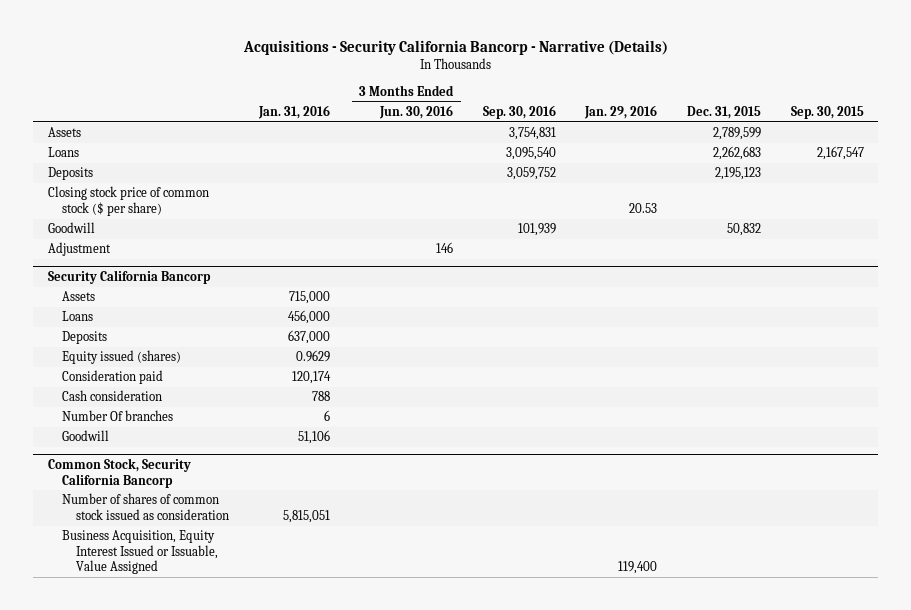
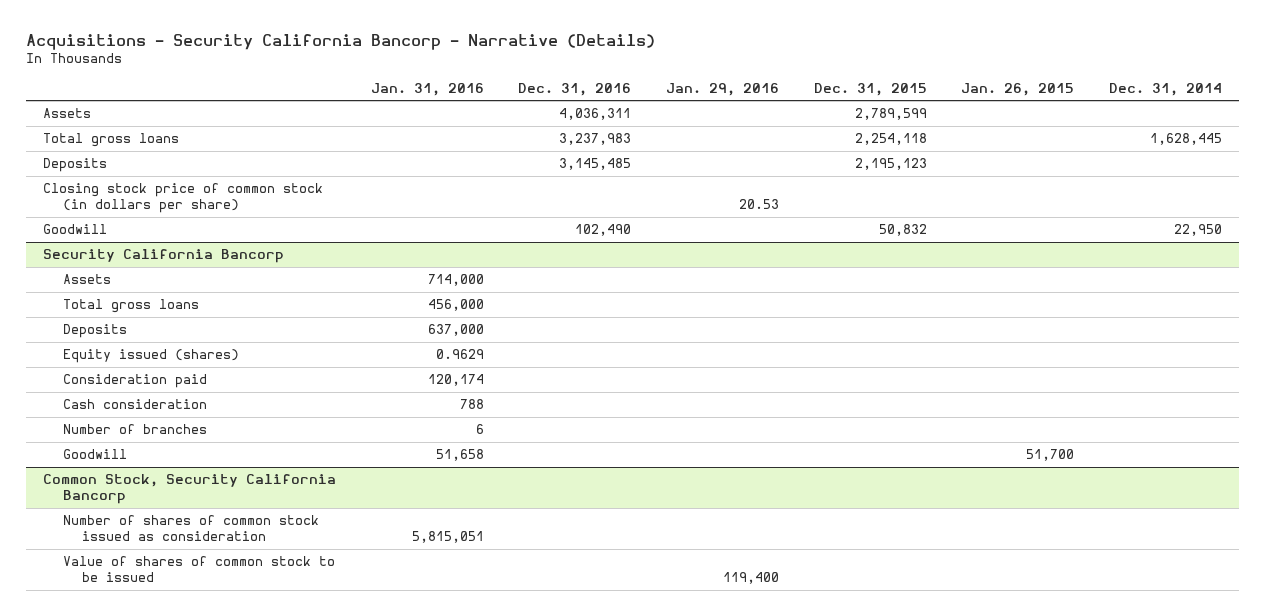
- | Jan. 31, 2016 | 3 Months Ended Jun. 30, 2016 | Sep. 30, 2016 | Jan. 29, 2016 | Dec. 31, 2015 | Sep. 30, 2015
+ | Jan. 31, 2016 | Dec. 31, 2016 | Jan. 29, 2016 | Dec. 31, 2015 | Jan. 26, 2015 | Dec. 31, 2014
- Loans | | | 3,095,540 | | 2,262,683 | 2,167,547
+ Total gross loans | | 3,237,983 | | 2,254,118 | | 1,628,445
- Closing stock price of common stock ($ per share) | | | | 20.53 | |
+ Closing stock price of common stock (in dollars per share) | | | 20.53 | | |
- Adjustment | | 146 | | | |
@ Security California Bancorp
- Assets | 715,000 | | | | |
- Loans | 456,000 | | | | |
+ Assets | 714,000 | | | | |
+ Total gross loans | 456,000 | | | | |
- Number Of branches | 6 | | | | |
- Goodwill | 51,106 | | | | |
+ Number of branches | 6 | | | | |
+ Goodwill | 51,658 | | | | 51,700 |
@ Common Stock, Security California Bancorp
- Business Acquisition, Equity Interest Issued or Issuable, Value Assigned | | | | 119,400 | |
+ Value of shares of common stock to be issued | | | 119,400 | | |

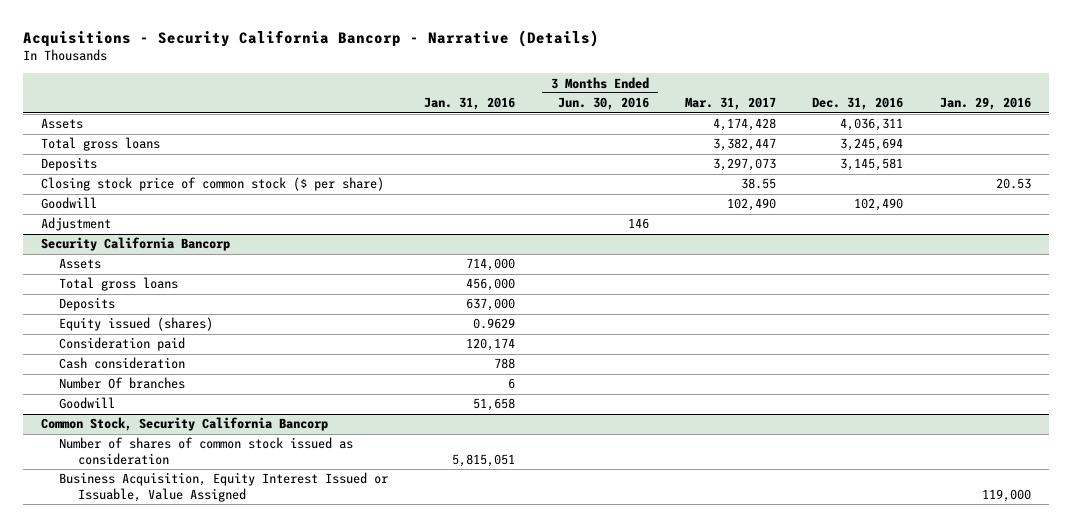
- | Jan. 31, 2016 | Dec. 31, 2016 | Jan. 29, 2016 | Dec. 31, 2015 | Jan. 26, 2015 | Dec. 31, 2014
+ | Jan. 31, 2016 | 3 Months Ended Jun. 30, 2016 | Mar. 31, 2017 | Dec. 31, 2016 | Jan. 29, 2016
- Total gross loans | | 3,237,983 | | 2,254,118 | | 1,628,445
- Deposits | | 3,145,485 | | 2,195,123 | |
- Closing stock price of common stock (in dollars per share) | | | 20.53 | | |
+ Total gross loans | | | 3,382,447 | 3,245,694 |
+ Deposits | | | 3,297,073 | 3,145,581 |
+ Closing stock price of common stock ($ per share) | | | 38.55 | | 20.53
+ Adjustment | | 146 | | |
@ Security California Bancorp
- Number of branches | 6 | | | | |
+ Number Of branches | 6 | | | |
@ Common Stock, Security California Bancorp
- Value of shares of common stock to be issued | | | 119,400 | | |
+ Business Acquisition, Equity Interest Issued or Issuable, Value Assigned | | | | | 119,000

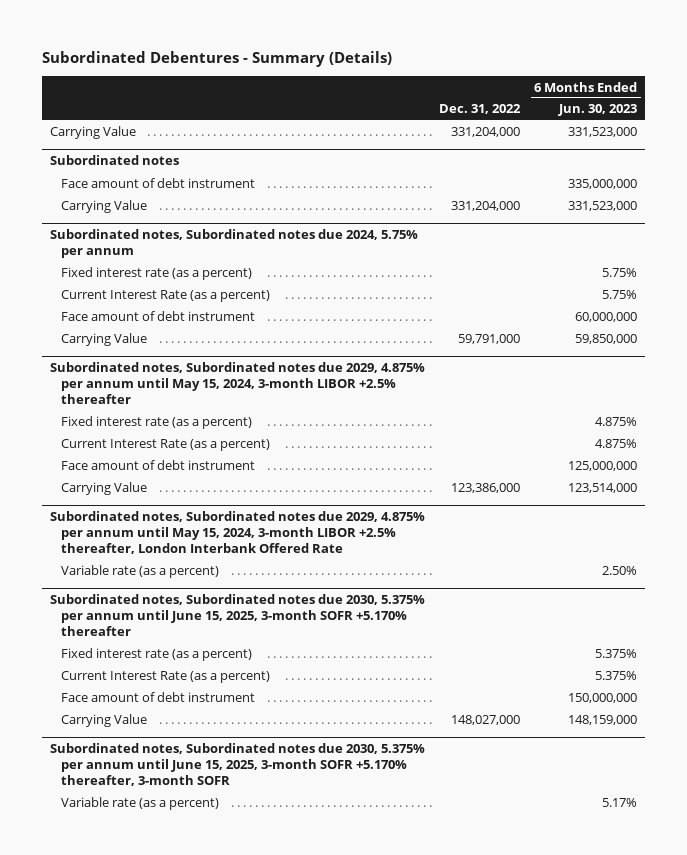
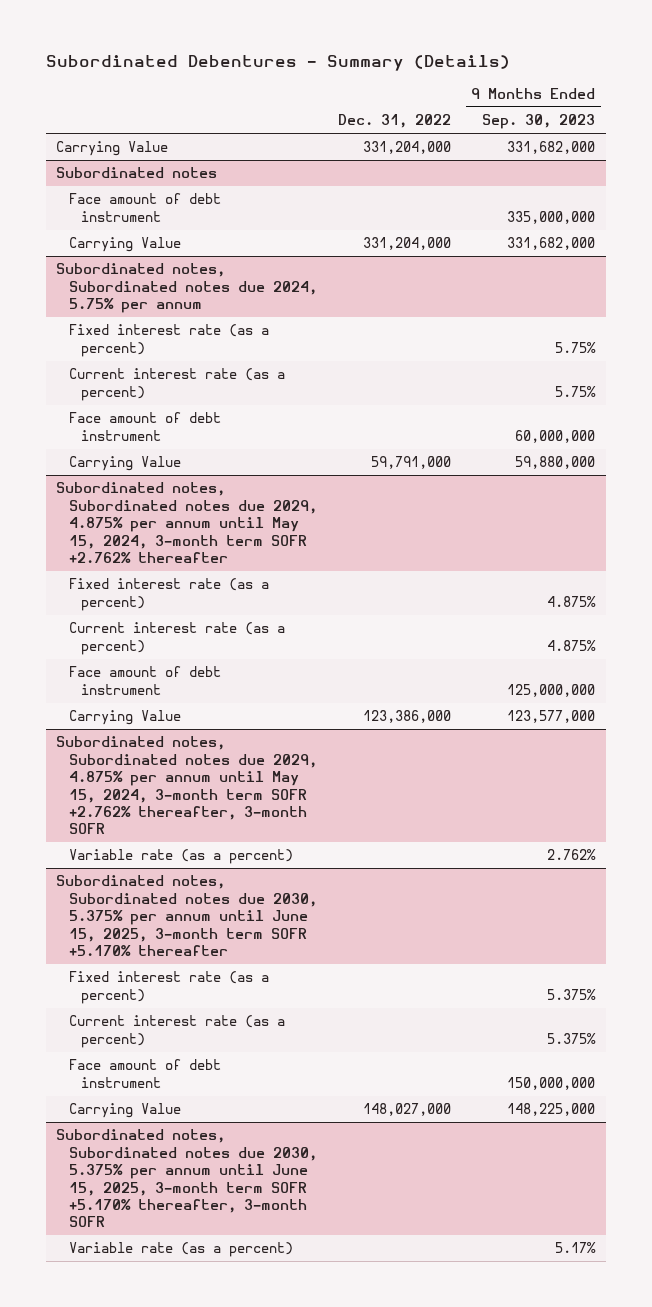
- | Dec. 31, 2022 | 6 Months Ended Jun. 30, 2023
+ | Dec. 31, 2022 | 9 Months Ended Sep. 30, 2023
@ Subordinated notes, Subordinated notes due 2024, 5.75% per annum
- Current Interest Rate (as a percent) | | 5.75%
+ Current interest rate (as a percent) | | 5.75%
- Subordinated notes, Subordinated notes due 2029, 4.875% per annum until May 15, 2024, 3-month LIBOR +2.5% thereafter
+ Subordinated notes, Subordinated notes due 2029, 4.875% per annum until May 15, 2024, 3-month term SOFR +2.762% thereafter
- Current Interest Rate (as a percent) | | 4.875%
+ Current interest rate (as a percent) | | 4.875%
- Subordinated notes, Subordinated notes due 2029, 4.875% per annum until May 15, 2024, 3-month LIBOR +2.5% thereafter, London Interbank Offered Rate
+ Subordinated notes, Subordinated notes due 2029, 4.875% per annum until May 15, 2024, 3-month term SOFR +2.762% thereafter, 3-month SOFR
- Subordinated notes, Subordinated notes due 2030, 5.375% per annum until June 15, 2025, 3-month SOFR +5.170% thereafter
+ Subordinated notes, Subordinated notes due 2030, 5.375% per annum until June 15, 2025, 3-month term SOFR +5.170% thereafter
- Current Interest Rate (as a percent) | | 5.375%
+ Current interest rate (as a percent) | | 5.375%
- Subordinated notes, Subordinated notes due 2030, 5.375% per annum until June 15, 2025, 3-month SOFR +5.170% thereafter, 3-month SOFR
+ Subordinated notes, Subordinated notes due 2030, 5.375% per annum until June 15, 2025, 3-month term SOFR +5.170% thereafter, 3-month SOFR

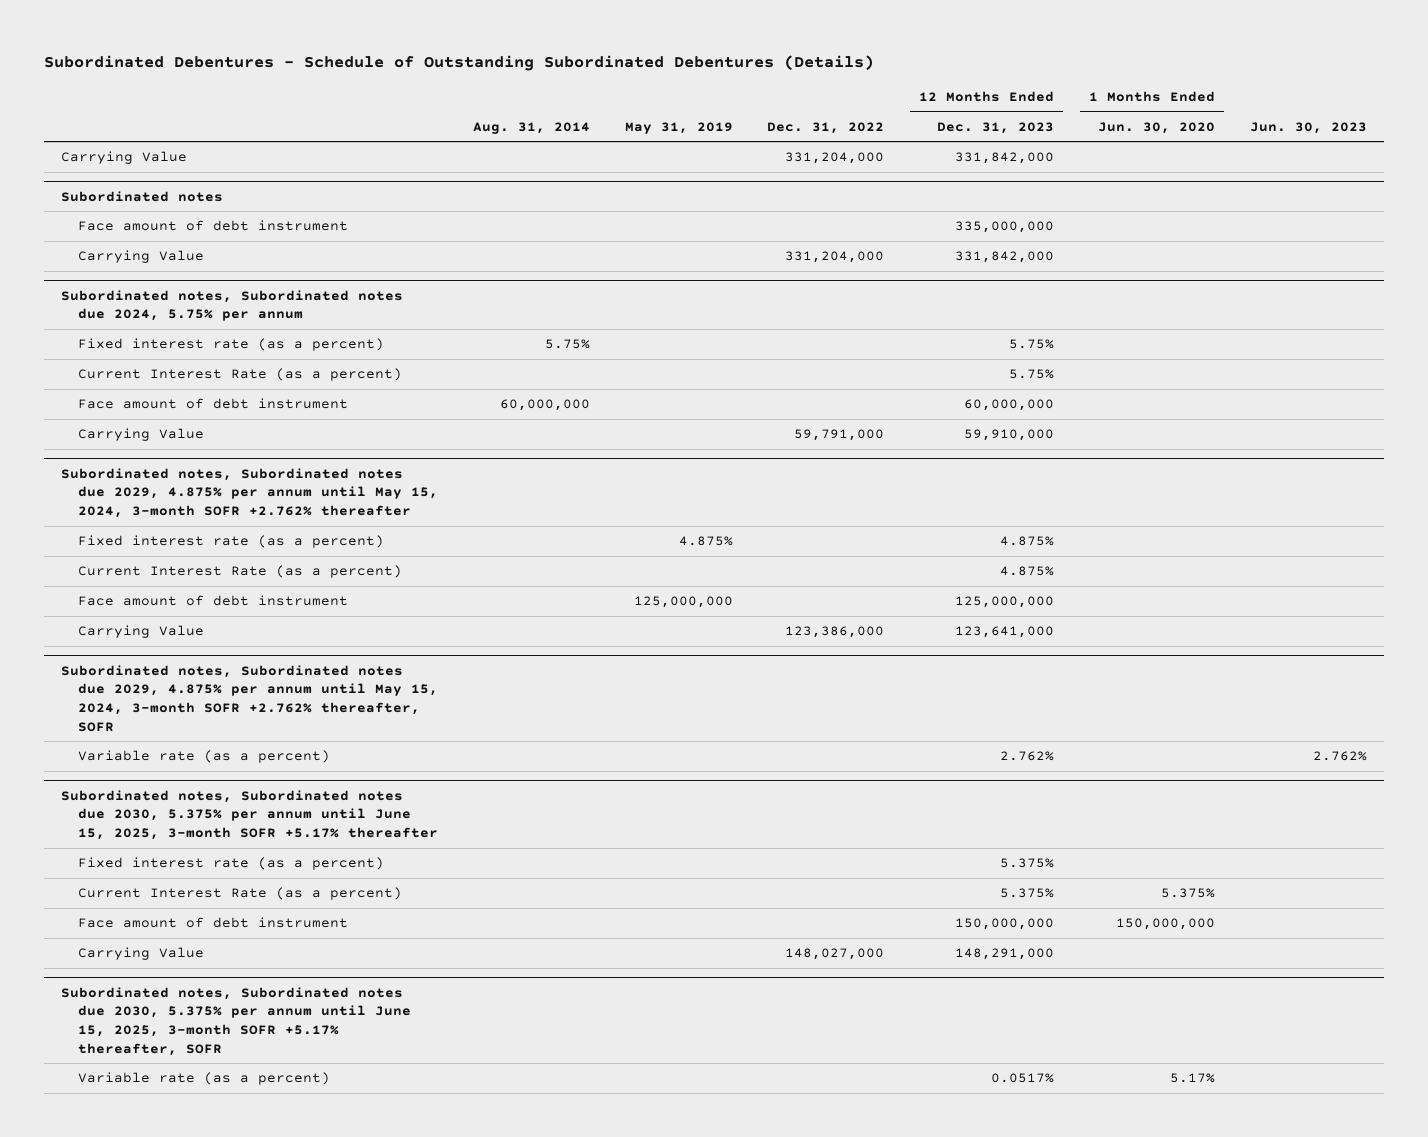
- Subordinated Debentures - Summary (Details)
+ Subordinated Debentures - Schedule of Outstanding Subordinated Debentures (Details)
- | Dec. 31, 2022 | 9 Months Ended Sep. 30, 2023
+ | Aug. 31, 2014 | May 31, 2019 | Dec. 31, 2022 | 12 Months Ended Dec. 31, 2023 | 1 Months Ended Jun. 30, 2020 | Jun. 30, 2023
@ Subordinated notes, Subordinated notes due 2024, 5.75% per annum
- Current interest rate (as a percent) | | 5.75%
+ Current Interest Rate (as a percent) | | | | 5.75% | |
- Subordinated notes, Subordinated notes due 2029, 4.875% per annum until May 15, 2024, 3-month term SOFR +2.762% thereafter
+ Subordinated notes, Subordinated notes due 2029, 4.875% per annum until May 15, 2024, 3-month SOFR +2.762% thereafter
- Current interest rate (as a percent) | | 4.875%
+ Current Interest Rate (as a percent) | | | | 4.875% | |
- Subordinated notes, Subordinated notes due 2029, 4.875% per annum until May 15, 2024, 3-month term SOFR +2.762% thereafter, 3-month SOFR
+ Subordinated notes, Subordinated notes due 2029, 4.875% per annum until May 15, 2024, 3-month SOFR +2.762% thereafter, SOFR
- Subordinated notes, Subordinated notes due 2030, 5.375% per annum until June 15, 2025, 3-month term SOFR +5.170% thereafter
+ Subordinated notes, Subordinated notes due 2030, 5.375% per annum until June 15, 2025, 3-month SOFR +5.17% thereafter
- Current interest rate (as a percent) | | 5.375%
+ Current Interest Rate (as a percent) | | | | 5.375% | 5.375% |
- Subordinated notes, Subordinated notes due 2030, 5.375% per annum until June 15, 2025, 3-month term SOFR +5.170% thereafter, 3-month SOFR
+ Subordinated notes, Subordinated notes due 2030, 5.375% per annum until June 15, 2025, 3-month SOFR +5.17% thereafter, SOFR

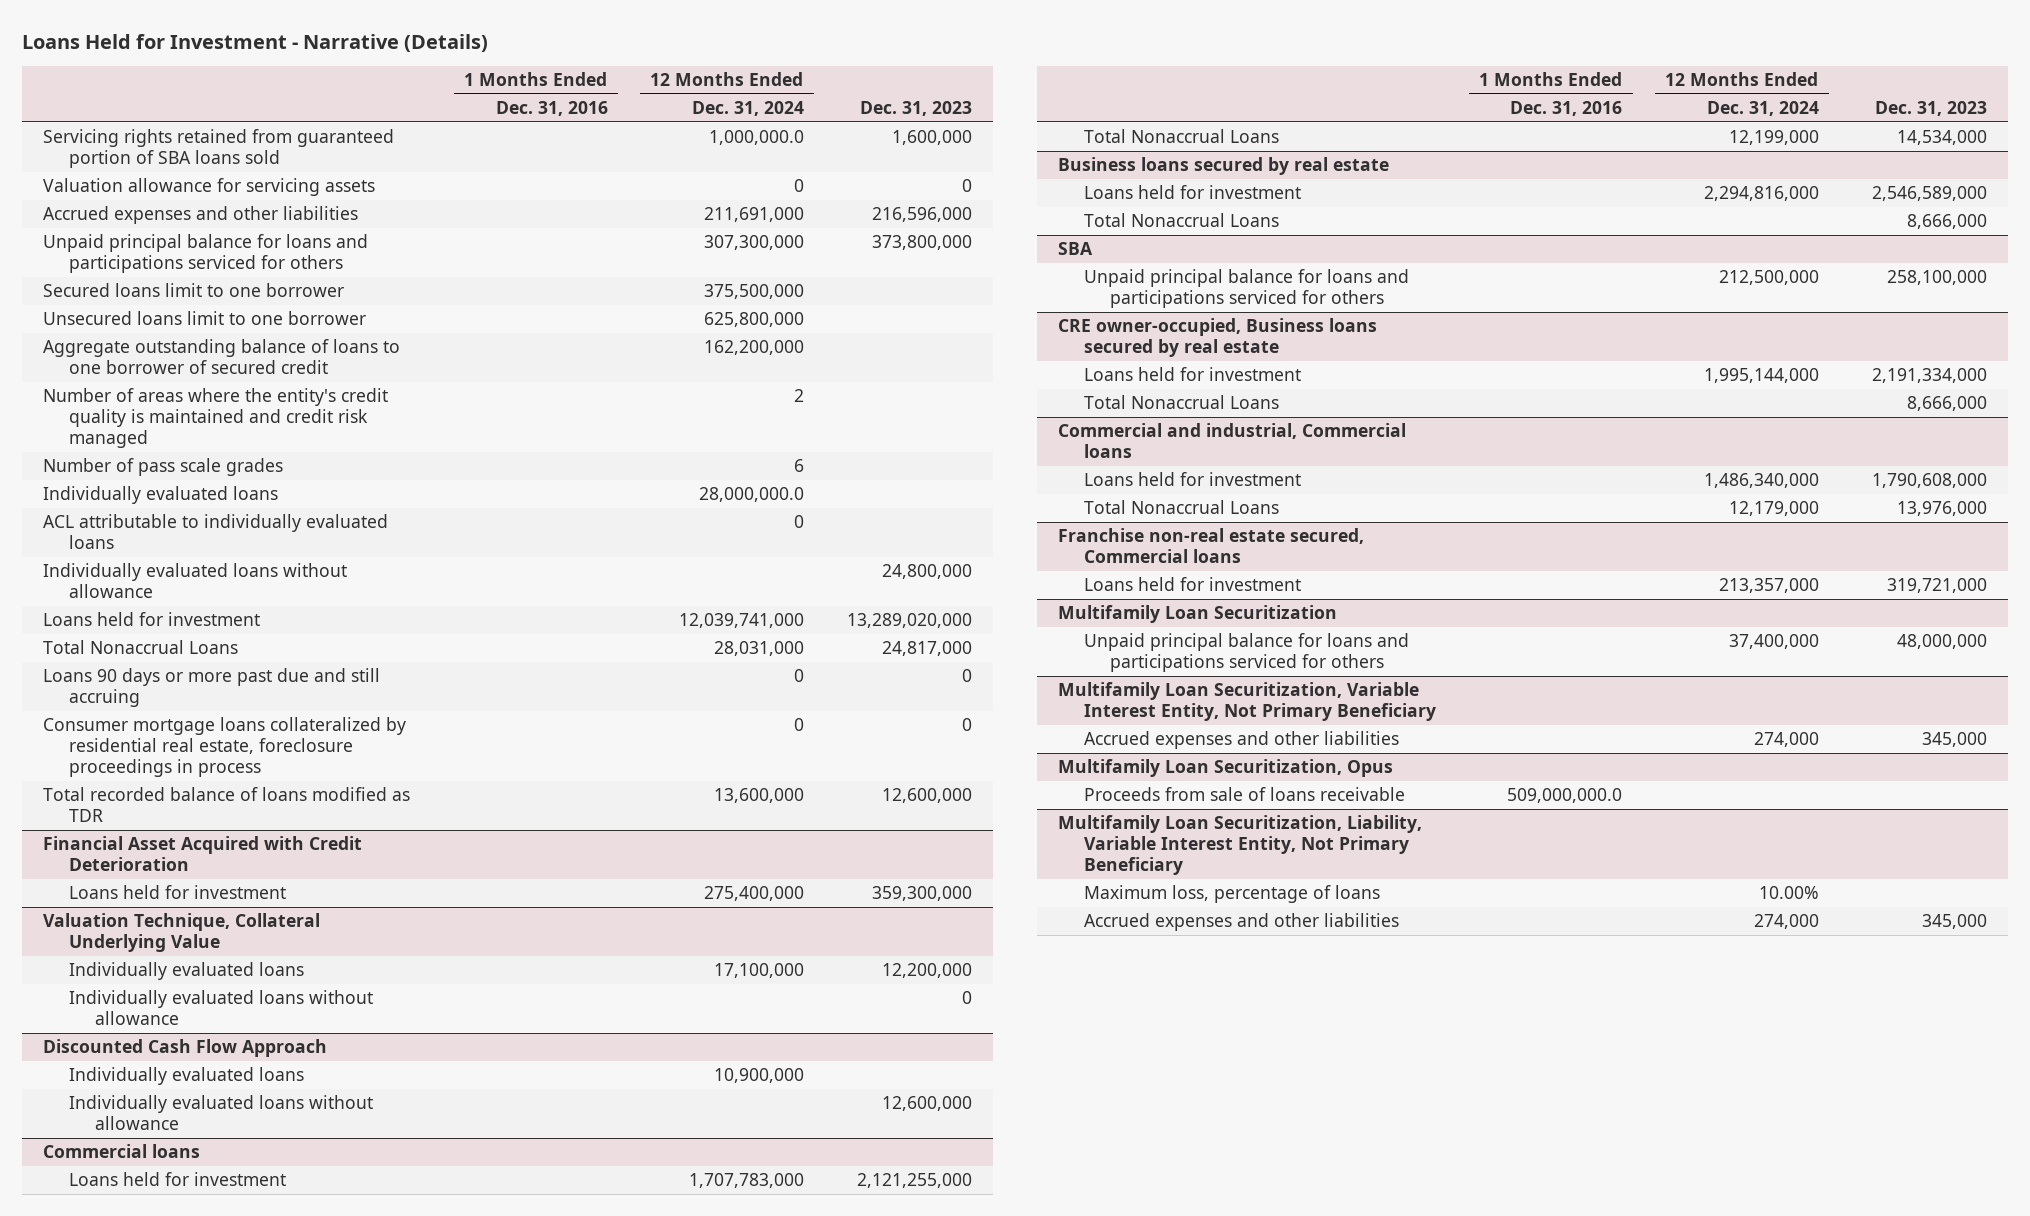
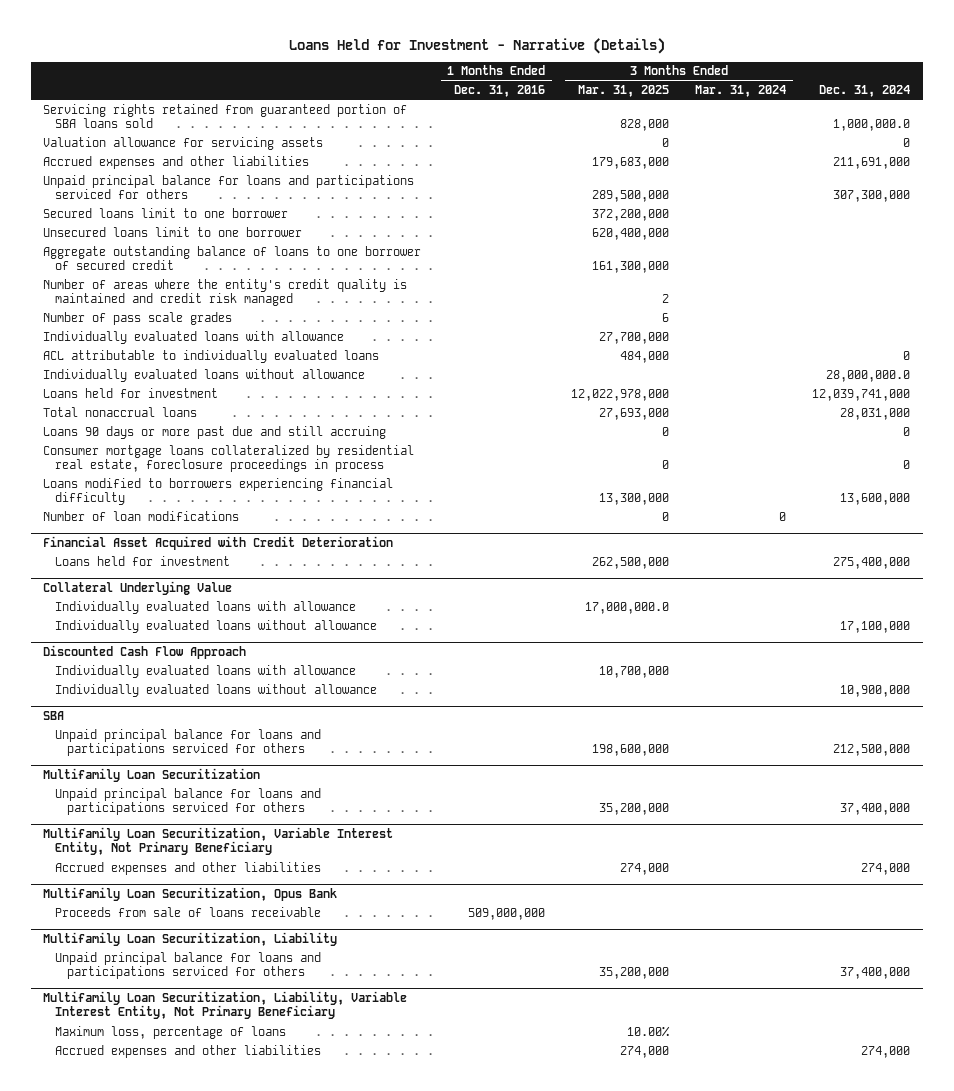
- | 1 Months Ended Dec. 31, 2016 | 12 Months Ended Dec. 31, 2024 | Dec. 31, 2023
+ | 1 Months Ended Dec. 31, 2016 | 3 Months Ended Mar. 31, 2025 | 3 Months Ended Mar. 31, 2024 | Dec. 31, 2024
- Individually evaluated loans | | 28,000,000.0 |
+ Individually evaluated loans with allowance | | 27,700,000 | |
- Total Nonaccrual Loans | | 28,031,000 | 24,817,000
+ Total nonaccrual loans | | 27,693,000 | | 28,031,000
- Total recorded balance of loans modified as TDR | | 13,600,000 | 12,600,000
+ Loans modified to borrowers experiencing financial difficulty | | 13,300,000 | | 13,600,000
+ Number of loan modifications | | 0 | 0 |
- Valuation Technique, Collateral Underlying Value
- Individually evaluated loans | | 17,100,000 | 12,200,000
+ Collateral Underlying Value
+ Individually evaluated loans with allowance | | 17,000,000.0 | |
@ Discounted Cash Flow Approach
- Individually evaluated loans | | 10,900,000 |
+ Individually evaluated loans with allowance | | 10,700,000 | |
- Commercial loans
- Loans held for investment | | 1,707,783,000 | 2,121,255,000
- Total Nonaccrual Loans | | 12,199,000 | 14,534,000
- Business loans secured by real estate
- Loans held for investment | | 2,294,816,000 | 2,546,589,000
- Total Nonaccrual Loans | | | 8,666,000
- CRE owner-occupied, Business loans secured by real estate
- Loans held for investment | | 1,995,144,000 | 2,191,334,000
- Total Nonaccrual Loans | | | 8,666,000
- Commercial and industrial, Commercial loans
- Loans held for investment | | 1,486,340,000 | 1,790,608,000
- Total Nonaccrual Loans | | 12,179,000 | 13,976,000
- Franchise non-real estate secured, Commercial loans
- Loans held for investment | | 213,357,000 | 319,721,000
- Multifamily Loan Securitization, Opus
- Proceeds from sale of loans receivable | 509,000,000.0 | |
+ Multifamily Loan Securitization, Opus Bank
+ Proceeds from sale of loans receivable | 509,000,000 | | |
+ Multifamily Loan Securitization, Liability
+ Unpaid principal balance for loans and participations serviced for others | | 35,200,000 | | 37,400,000

